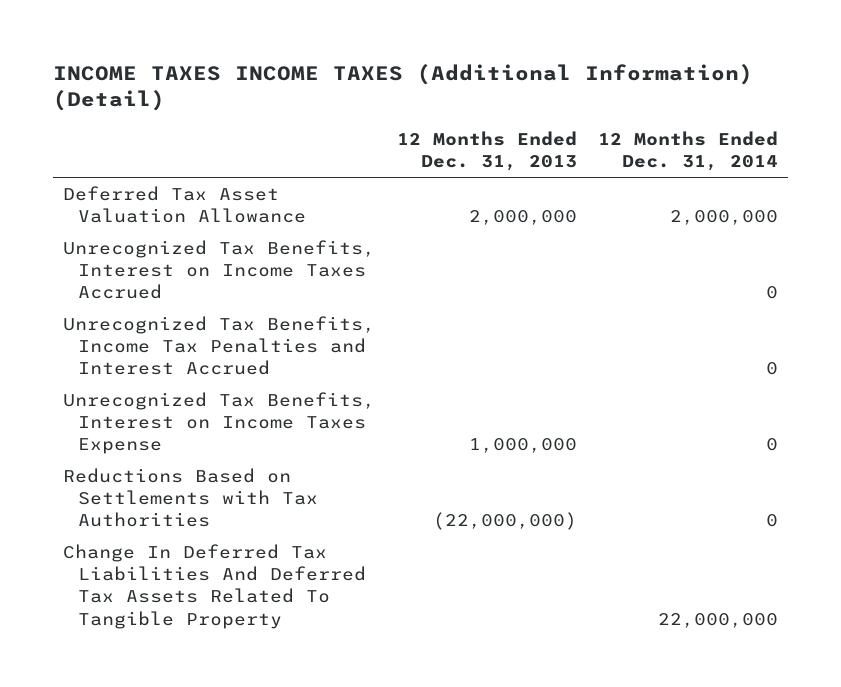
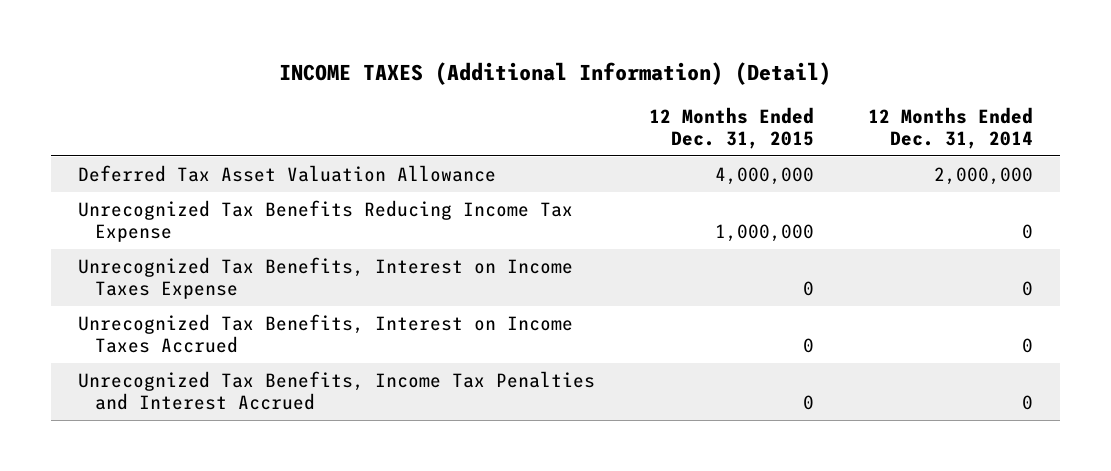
- INCOME TAXES INCOME TAXES (Additional Information) (Detail)
+ INCOME TAXES (Additional Information) (Detail)
- | 12 Months Ended Dec. 31, 2013 | 12 Months Ended Dec. 31, 2014
+ | 12 Months Ended Dec. 31, 2015 | 12 Months Ended Dec. 31, 2014
+ Unrecognized Tax Benefits Reducing Income Tax Expense | 1,000,000 | 0
moved up: Unrecognized Tax Benefits, Interest on Income Taxes Expense | 0 | 0
- Reductions Based on Settlements with Tax Authorities | (22,000,000) | 0
- Change In Deferred Tax Liabilities And Deferred Tax Assets Related To Tangible Property | | 22,000,000

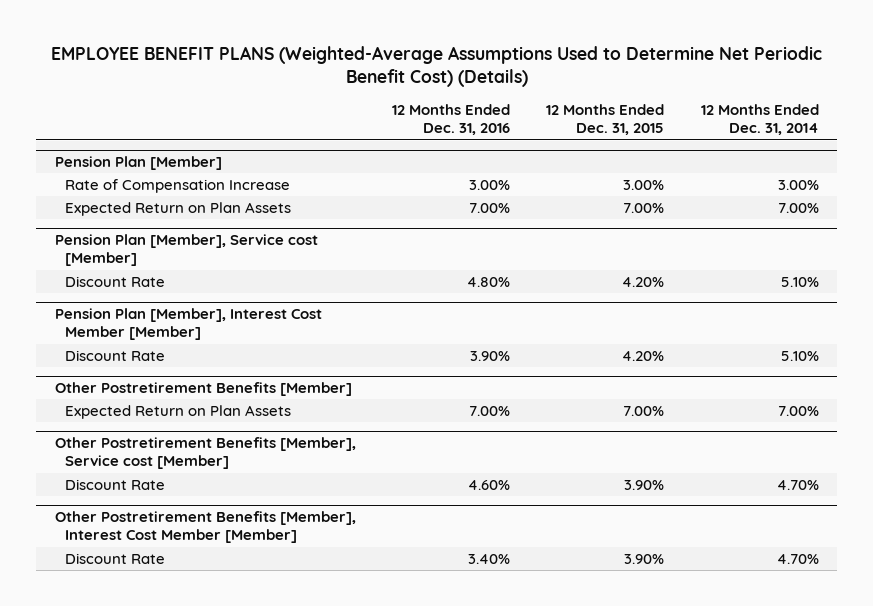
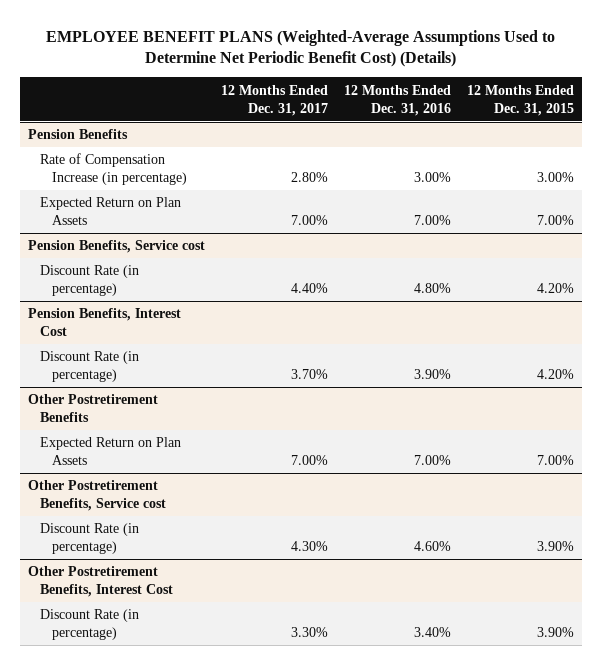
- | 12 Months Ended Dec. 31, 2016 | 12 Months Ended Dec. 31, 2015 | 12 Months Ended Dec. 31, 2014
+ | 12 Months Ended Dec. 31, 2017 | 12 Months Ended Dec. 31, 2016 | 12 Months Ended Dec. 31, 2015
- Pension Plan [Member]
- Rate of Compensation Increase | 3.00% | 3.00% | 3.00%
+ Pension Benefits
+ Rate of Compensation Increase (in percentage) | 2.80% | 3.00% | 3.00%
- Pension Plan [Member], Service cost [Member]
- Discount Rate | 4.80% | 4.20% | 5.10%
- Pension Plan [Member], Interest Cost Member [Member]
- Discount Rate | 3.90% | 4.20% | 5.10%
- Other Postretirement Benefits [Member]
+ Pension Benefits, Service cost
+ Discount Rate (in percentage) | 4.40% | 4.80% | 4.20%
+ Pension Benefits, Interest Cost
+ Discount Rate (in percentage) | 3.70% | 3.90% | 4.20%
+ Other Postretirement Benefits
- Other Postretirement Benefits [Member], Service cost [Member]
- Discount Rate | 4.60% | 3.90% | 4.70%
- Other Postretirement Benefits [Member], Interest Cost Member [Member]
- Discount Rate | 3.40% | 3.90% | 4.70%
+ Other Postretirement Benefits, Service cost
+ Discount Rate (in percentage) | 4.30% | 4.60% | 3.90%
+ Other Postretirement Benefits, Interest Cost
+ Discount Rate (in percentage) | 3.30% | 3.40% | 3.90%

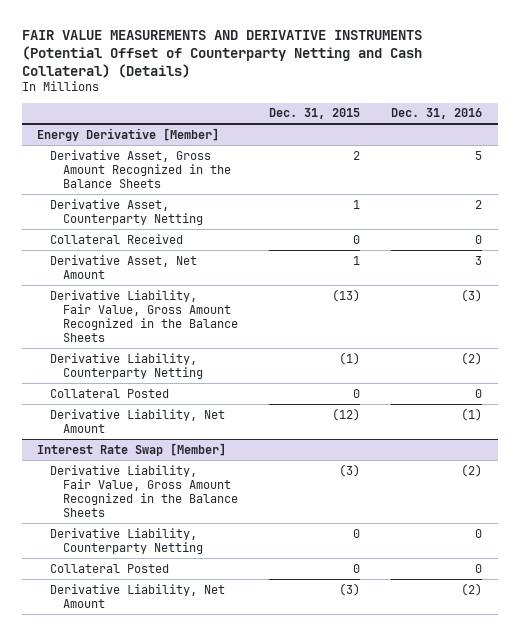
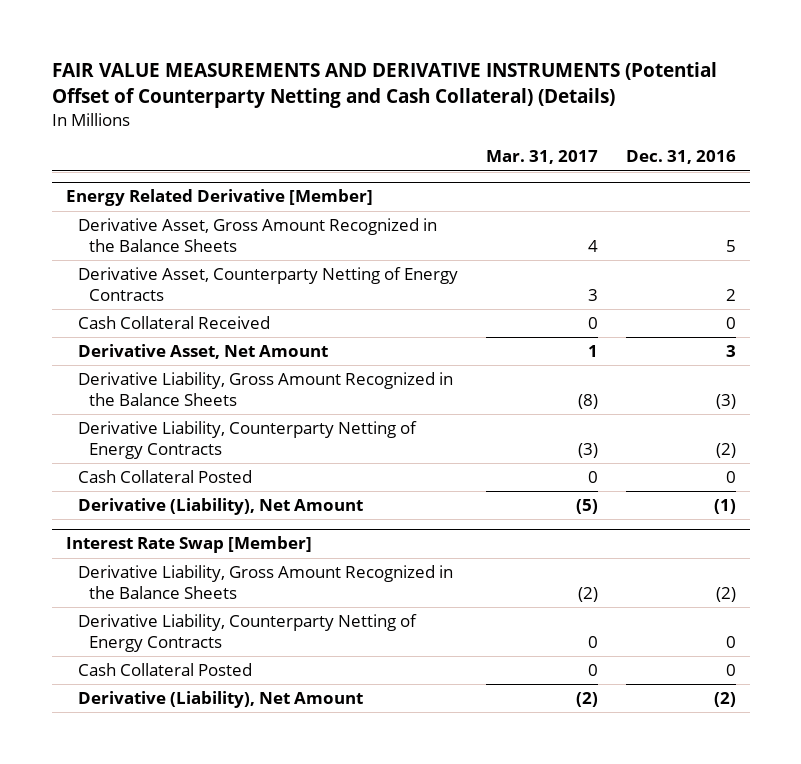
- | Dec. 31, 2015 | Dec. 31, 2016
+ | Mar. 31, 2017 | Dec. 31, 2016
- Energy Derivative [Member]
+ Energy Related Derivative [Member]
- Derivative Asset, Counterparty Netting | 1 | 2
- Collateral Received | 0 | 0
+ Derivative Asset, Counterparty Netting of Energy Contracts | 3 | 2
+ Cash Collateral Received | 0 | 0
- Derivative Liability, Fair Value, Gross Amount Recognized in the Balance Sheets | (13) | (3)
- Derivative Liability, Counterparty Netting | (1) | (2)
- Collateral Posted | 0 | 0
- Derivative Liability, Net Amount | (12) | (1)
+ Derivative Liability, Gross Amount Recognized in the Balance Sheets | (8) | (3)
+ Derivative Liability, Counterparty Netting of Energy Contracts | (3) | (2)
+ Cash Collateral Posted | 0 | 0
+ Derivative (Liability), Net Amount | (5) | (1)
@ Interest Rate Swap [Member]
- Derivative Liability, Fair Value, Gross Amount Recognized in the Balance Sheets | (3) | (2)
- Derivative Liability, Counterparty Netting | 0 | 0
- Collateral Posted | 0 | 0
- Derivative Liability, Net Amount | (3) | (2)
+ Derivative Liability, Gross Amount Recognized in the Balance Sheets | (2) | (2)
+ Derivative Liability, Counterparty Netting of Energy Contracts | 0 | 0
+ Cash Collateral Posted | 0 | 0
+ Derivative (Liability), Net Amount | (2) | (2)

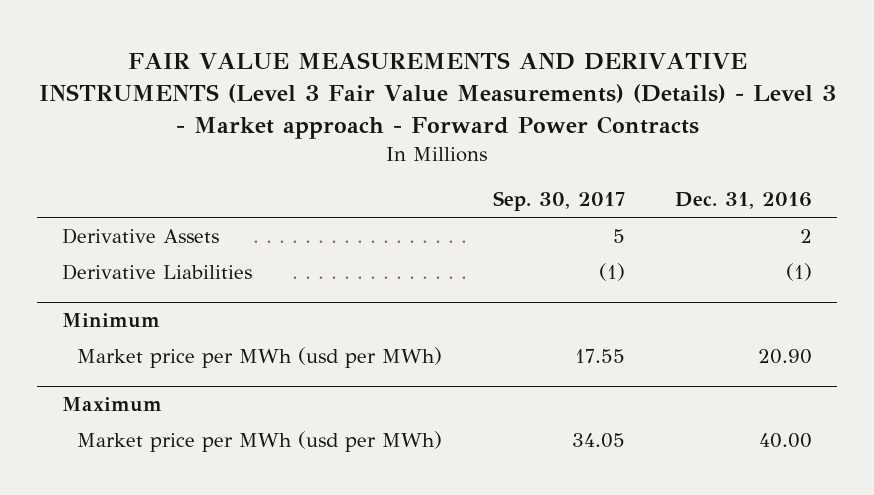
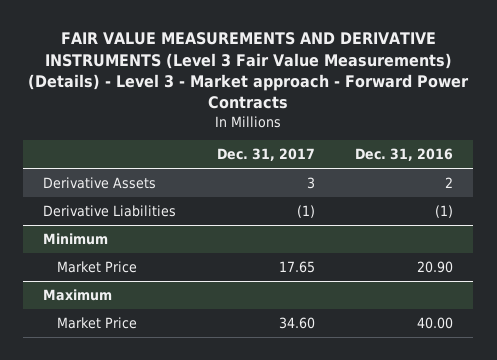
- | Sep. 30, 2017 | Dec. 31, 2016
+ | Dec. 31, 2017 | Dec. 31, 2016
@ Minimum
- Market price per MWh (usd per MWh) | 17.55 | 20.90
+ Market Price | 17.65 | 20.90
@ Maximum
- Market price per MWh (usd per MWh) | 34.05 | 40.00
+ Market Price | 34.60 | 40.00

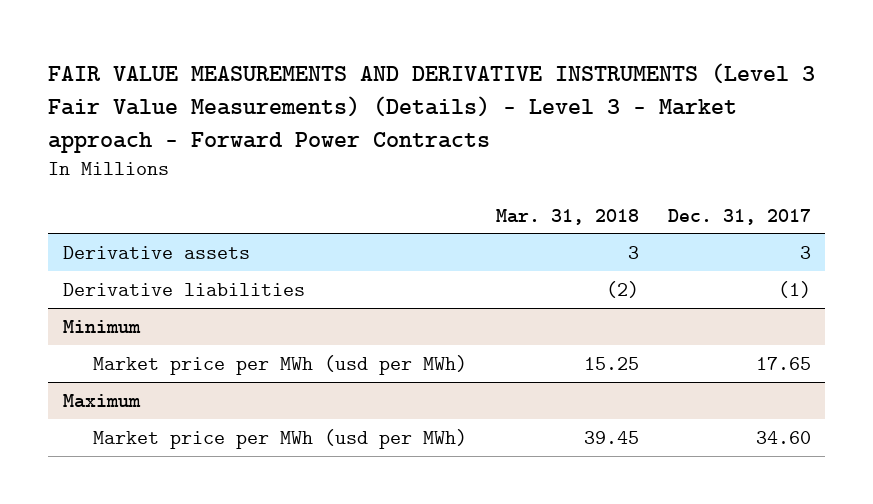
- | Dec. 31, 2017 | Dec. 31, 2016
+ | Mar. 31, 2018 | Dec. 31, 2017
- Derivative Assets | 3 | 2
- Derivative Liabilities | (1) | (1)
+ Derivative assets | 3 | 3
+ Derivative liabilities | (2) | (1)
@ Minimum
- Market Price | 17.65 | 20.90
+ Market price per MWh (usd per MWh) | 15.25 | 17.65
@ Maximum
- Market Price | 34.60 | 40.00
+ Market price per MWh (usd per MWh) | 39.45 | 34.60

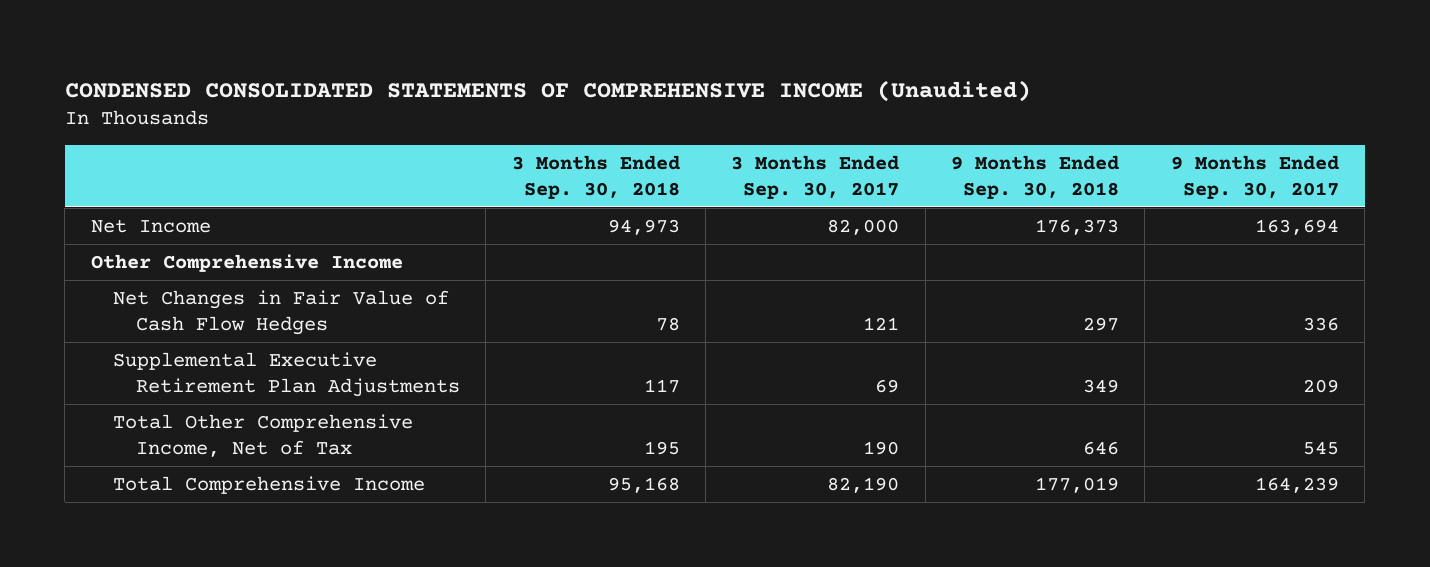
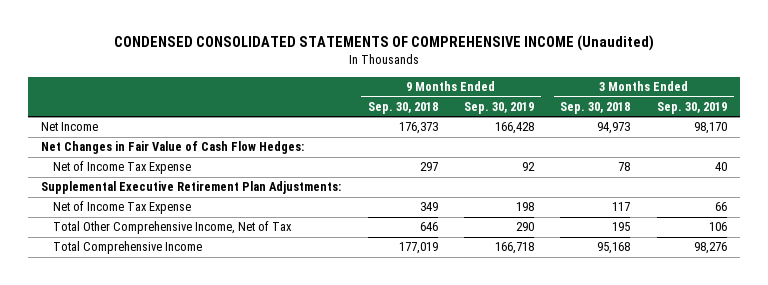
- | 3 Months Ended Sep. 30, 2018 | 3 Months Ended Sep. 30, 2017 | 9 Months Ended Sep. 30, 2018 | 9 Months Ended Sep. 30, 2017
+ | 9 Months Ended Sep. 30, 2018 | 9 Months Ended Sep. 30, 2019 | 3 Months Ended Sep. 30, 2018 | 3 Months Ended Sep. 30, 2019
- Other Comprehensive Income
- Net Changes in Fair Value of Cash Flow Hedges | 78 | 121 | 297 | 336
- Supplemental Executive Retirement Plan Adjustments | 117 | 69 | 349 | 209
+ Net Changes in Fair Value of Cash Flow Hedges:
+ Net of Income Tax Expense | 297 | 92 | 78 | 40
+ Supplemental Executive Retirement Plan Adjustments:
+ Net of Income Tax Expense | 349 | 198 | 117 | 66

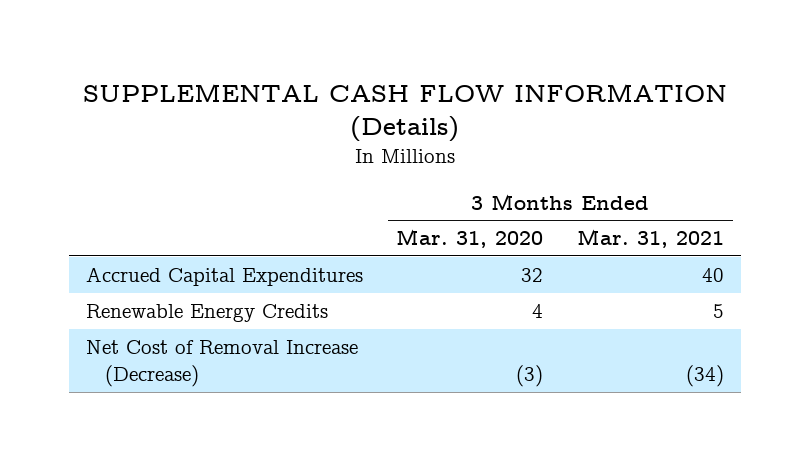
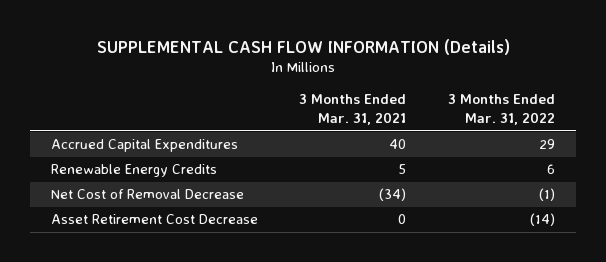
- | 3 Months Ended Mar. 31, 2020 | 3 Months Ended Mar. 31, 2021
+ | 3 Months Ended Mar. 31, 2021 | 3 Months Ended Mar. 31, 2022
- Net Cost of Removal Increase (Decrease) | (3) | (34)
+ Net Cost of Removal Decrease | (34) | (1)
+ Asset Retirement Cost Decrease | 0 | (14)

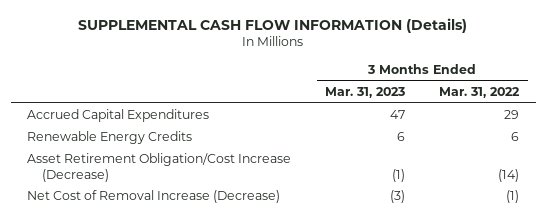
- | 3 Months Ended Mar. 31, 2021 | 3 Months Ended Mar. 31, 2022
+ | 3 Months Ended Mar. 31, 2023 | 3 Months Ended Mar. 31, 2022
- Net Cost of Removal Decrease | (34) | (1)
- Asset Retirement Cost Decrease | 0 | (14)
+ Asset Retirement Obligation/Cost Increase (Decrease) | (1) | (14)
+ Net Cost of Removal Increase (Decrease) | (3) | (1)

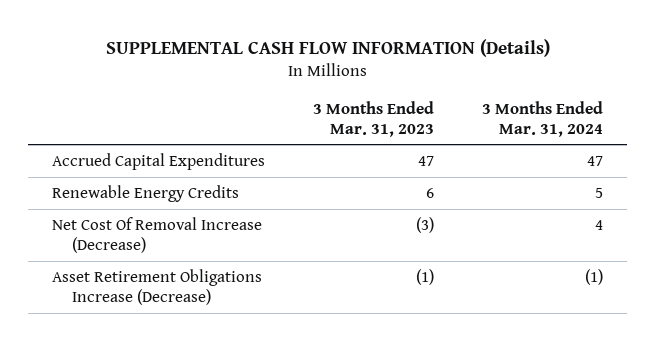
- | 3 Months Ended Mar. 31, 2023 | 3 Months Ended Mar. 31, 2022
+ | 3 Months Ended Mar. 31, 2023 | 3 Months Ended Mar. 31, 2024
- Asset Retirement Obligation/Cost Increase (Decrease) | (1) | (14)
- Net Cost of Removal Increase (Decrease) | (3) | (1)
+ Net Cost Of Removal Increase (Decrease) | (3) | 4
+ Asset Retirement Obligations Increase (Decrease) | (1) | (1)

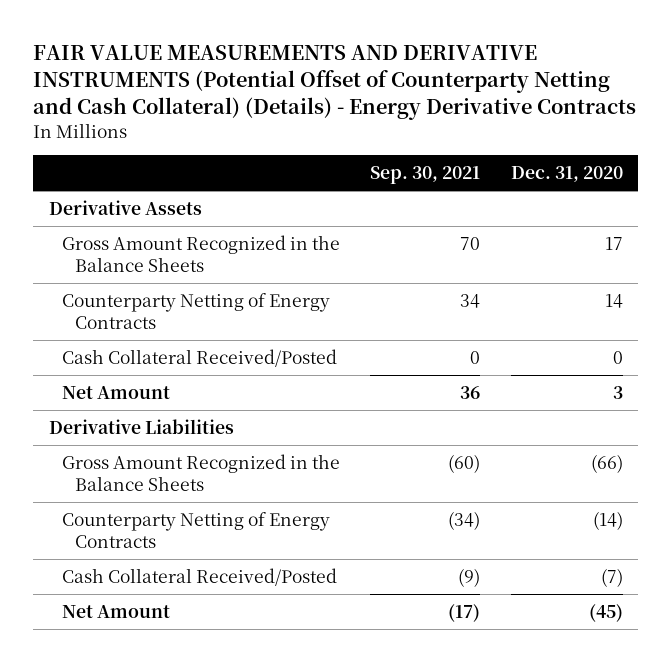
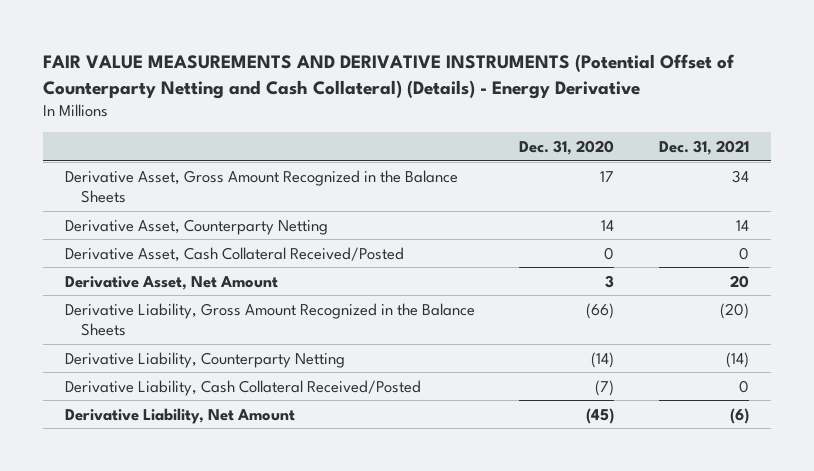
- FAIR VALUE MEASUREMENTS AND DERIVATIVE INSTRUMENTS (Potential Offset of Counterparty Netting and Cash Collateral) (Details) - Energy Derivative Contracts
+ FAIR VALUE MEASUREMENTS AND DERIVATIVE INSTRUMENTS (Potential Offset of Counterparty Netting and Cash Collateral) (Details) - Energy Derivative
- | Sep. 30, 2021 | Dec. 31, 2020
+ | Dec. 31, 2020 | Dec. 31, 2021
- Derivative Assets
- Gross Amount Recognized in the Balance Sheets | 70 | 17
- Counterparty Netting of Energy Contracts | 34 | 14
- Cash Collateral Received/Posted | 0 | 0
- Net Amount | 36 | 3
- Derivative Liabilities
- Gross Amount Recognized in the Balance Sheets | (60) | (66)
- Counterparty Netting of Energy Contracts | (34) | (14)
- Cash Collateral Received/Posted | (9) | (7)
- Net Amount | (17) | (45)
+ Derivative Asset, Gross Amount Recognized in the Balance Sheets | 17 | 34
+ Derivative Asset, Counterparty Netting | 14 | 14
+ Derivative Asset, Cash Collateral Received/Posted | 0 | 0
+ Derivative Asset, Net Amount | 3 | 20
+ Derivative Liability, Gross Amount Recognized in the Balance Sheets | (66) | (20)
+ Derivative Liability, Counterparty Netting | (14) | (14)
+ Derivative Liability, Cash Collateral Received/Posted | (7) | 0
+ Derivative Liability, Net Amount | (45) | (6)

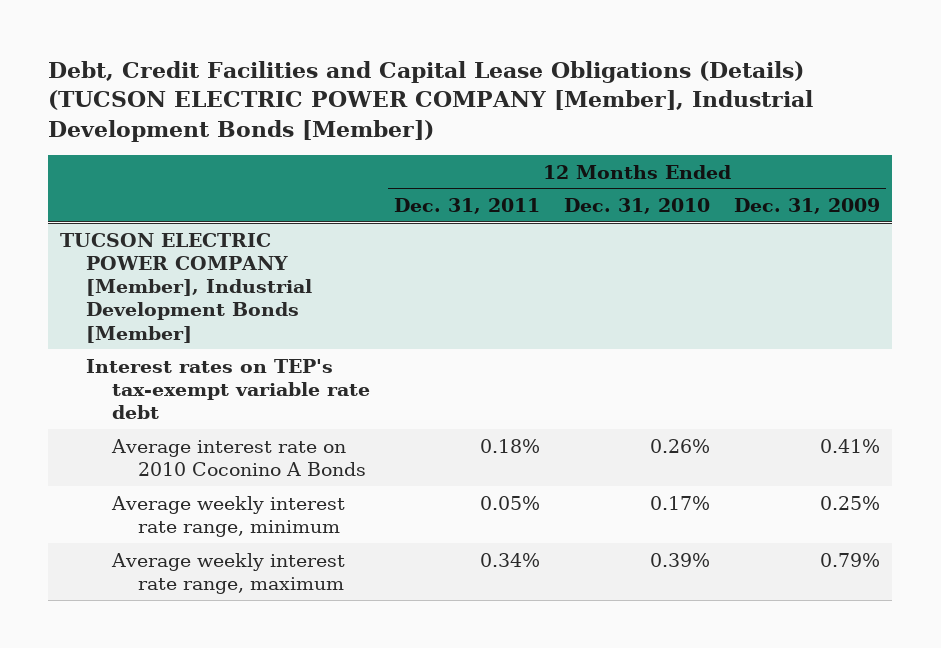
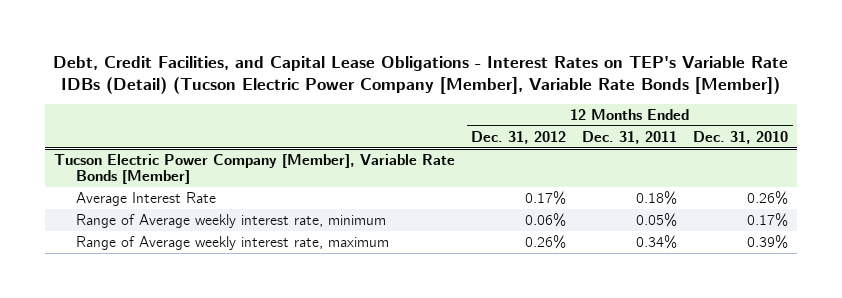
- Debt, Credit Facilities and Capital Lease Obligations (Details) (TUCSON ELECTRIC POWER COMPANY [Member], Industrial Development Bonds [Member])
+ Debt, Credit Facilities, and Capital Lease Obligations - Interest Rates on TEP's Variable Rate IDBs (Detail) (Tucson Electric Power Company [Member], Variable Rate Bonds [Member])
- | 12 Months Ended Dec. 31, 2011 | 12 Months Ended Dec. 31, 2010 | 12 Months Ended Dec. 31, 2009
+ | 12 Months Ended Dec. 31, 2012 | 12 Months Ended Dec. 31, 2011 | 12 Months Ended Dec. 31, 2010
- TUCSON ELECTRIC POWER COMPANY [Member], Industrial Development Bonds [Member]
- Interest rates on TEP's tax-exempt variable rate debt
- Average interest rate on 2010 Coconino A Bonds | 0.18% | 0.26% | 0.41%
- Average weekly interest rate range, minimum | 0.05% | 0.17% | 0.25%
- Average weekly interest rate range, maximum | 0.34% | 0.39% | 0.79%
+ Tucson Electric Power Company [Member], Variable Rate Bonds [Member]
+ Average Interest Rate | 0.17% | 0.18% | 0.26%
+ Range of Average weekly interest rate, minimum | 0.06% | 0.05% | 0.17%
+ Range of Average weekly interest rate, maximum | 0.26% | 0.34% | 0.39%

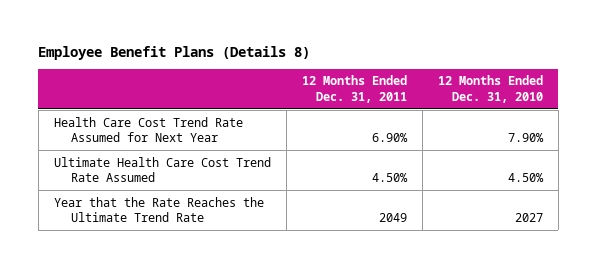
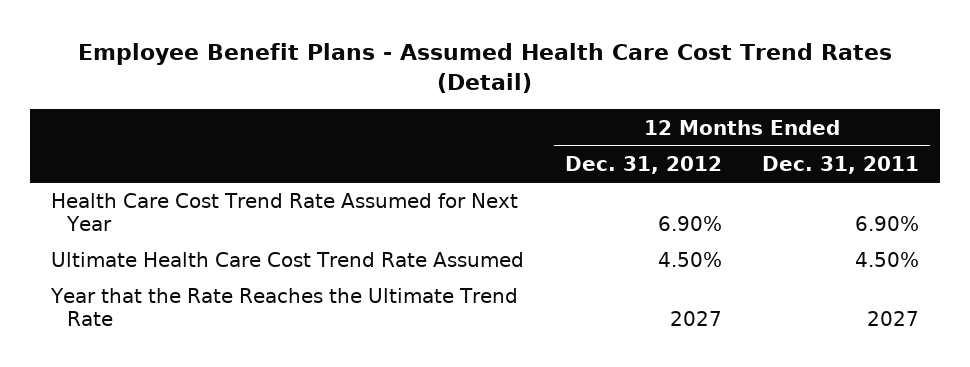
- Employee Benefit Plans (Details 8)
+ Employee Benefit Plans - Assumed Health Care Cost Trend Rates (Detail)
- | 12 Months Ended Dec. 31, 2011 | 12 Months Ended Dec. 31, 2010
+ | 12 Months Ended Dec. 31, 2012 | 12 Months Ended Dec. 31, 2011
- Year that the Rate Reaches the Ultimate Trend Rate | 2049 | 2027
+ Year that the Rate Reaches the Ultimate Trend Rate | 2027 | 2027

